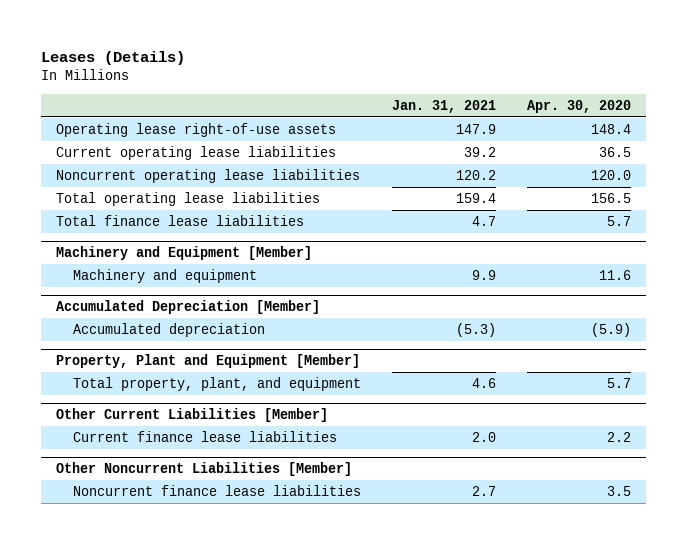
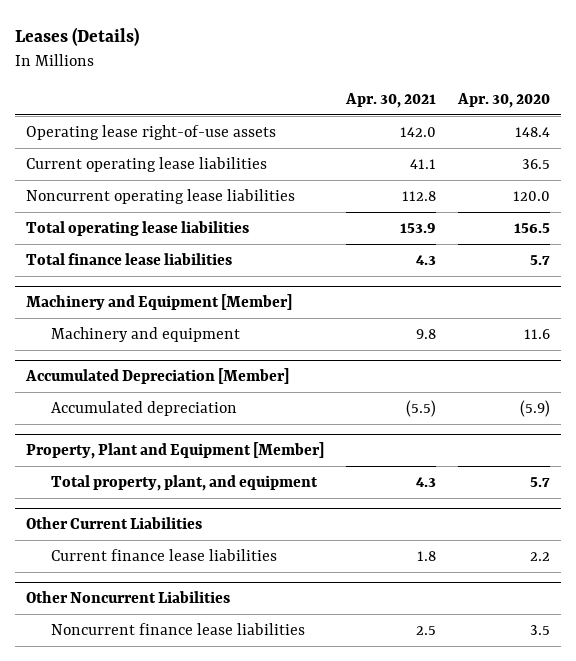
- | Jan. 31, 2021 | Apr. 30, 2020
+ | Apr. 30, 2021 | Apr. 30, 2020
- Other Current Liabilities [Member]
+ Other Current Liabilities
- Other Noncurrent Liabilities [Member]
+ Other Noncurrent Liabilities

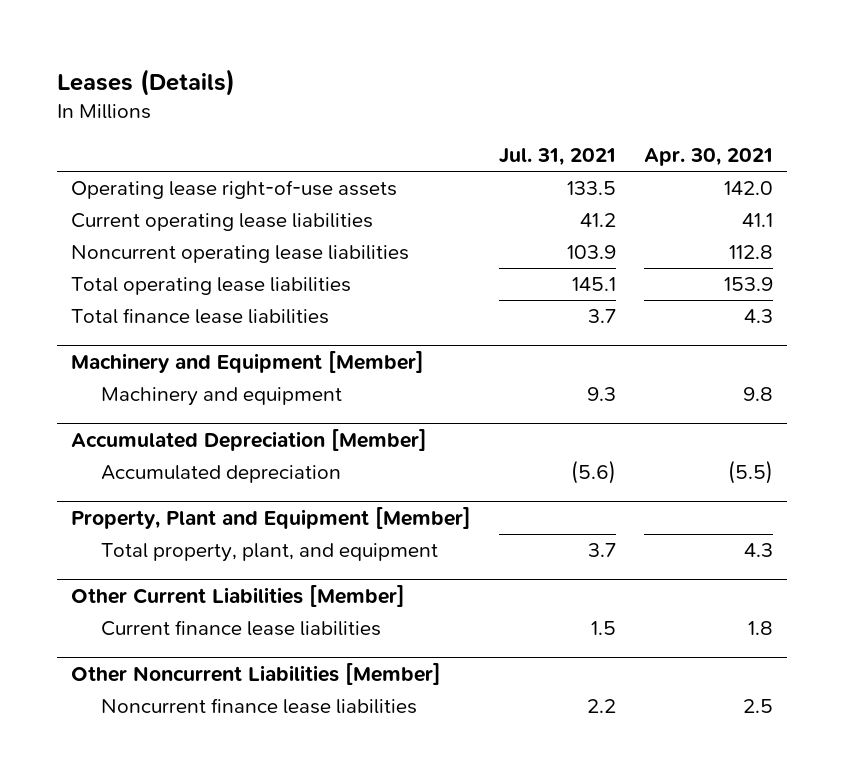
- | Apr. 30, 2021 | Apr. 30, 2020
+ | Jul. 31, 2021 | Apr. 30, 2021
- Other Current Liabilities
+ Other Current Liabilities [Member]
- Other Noncurrent Liabilities
+ Other Noncurrent Liabilities [Member]

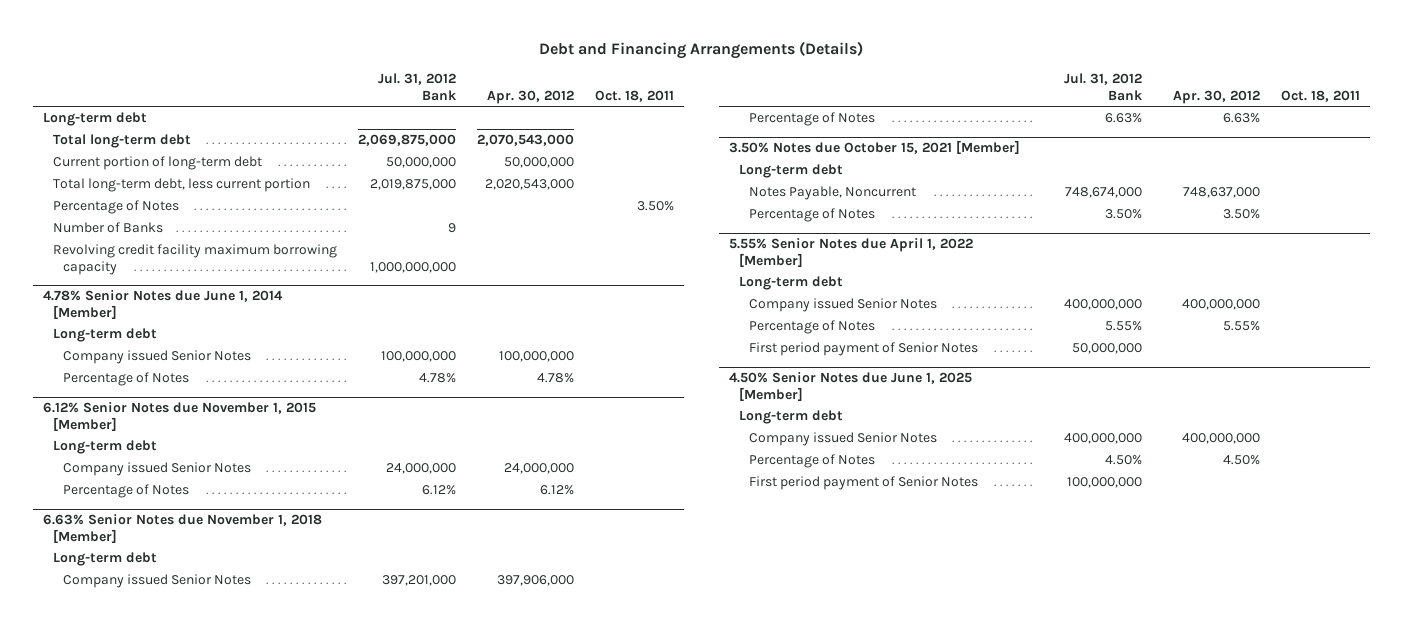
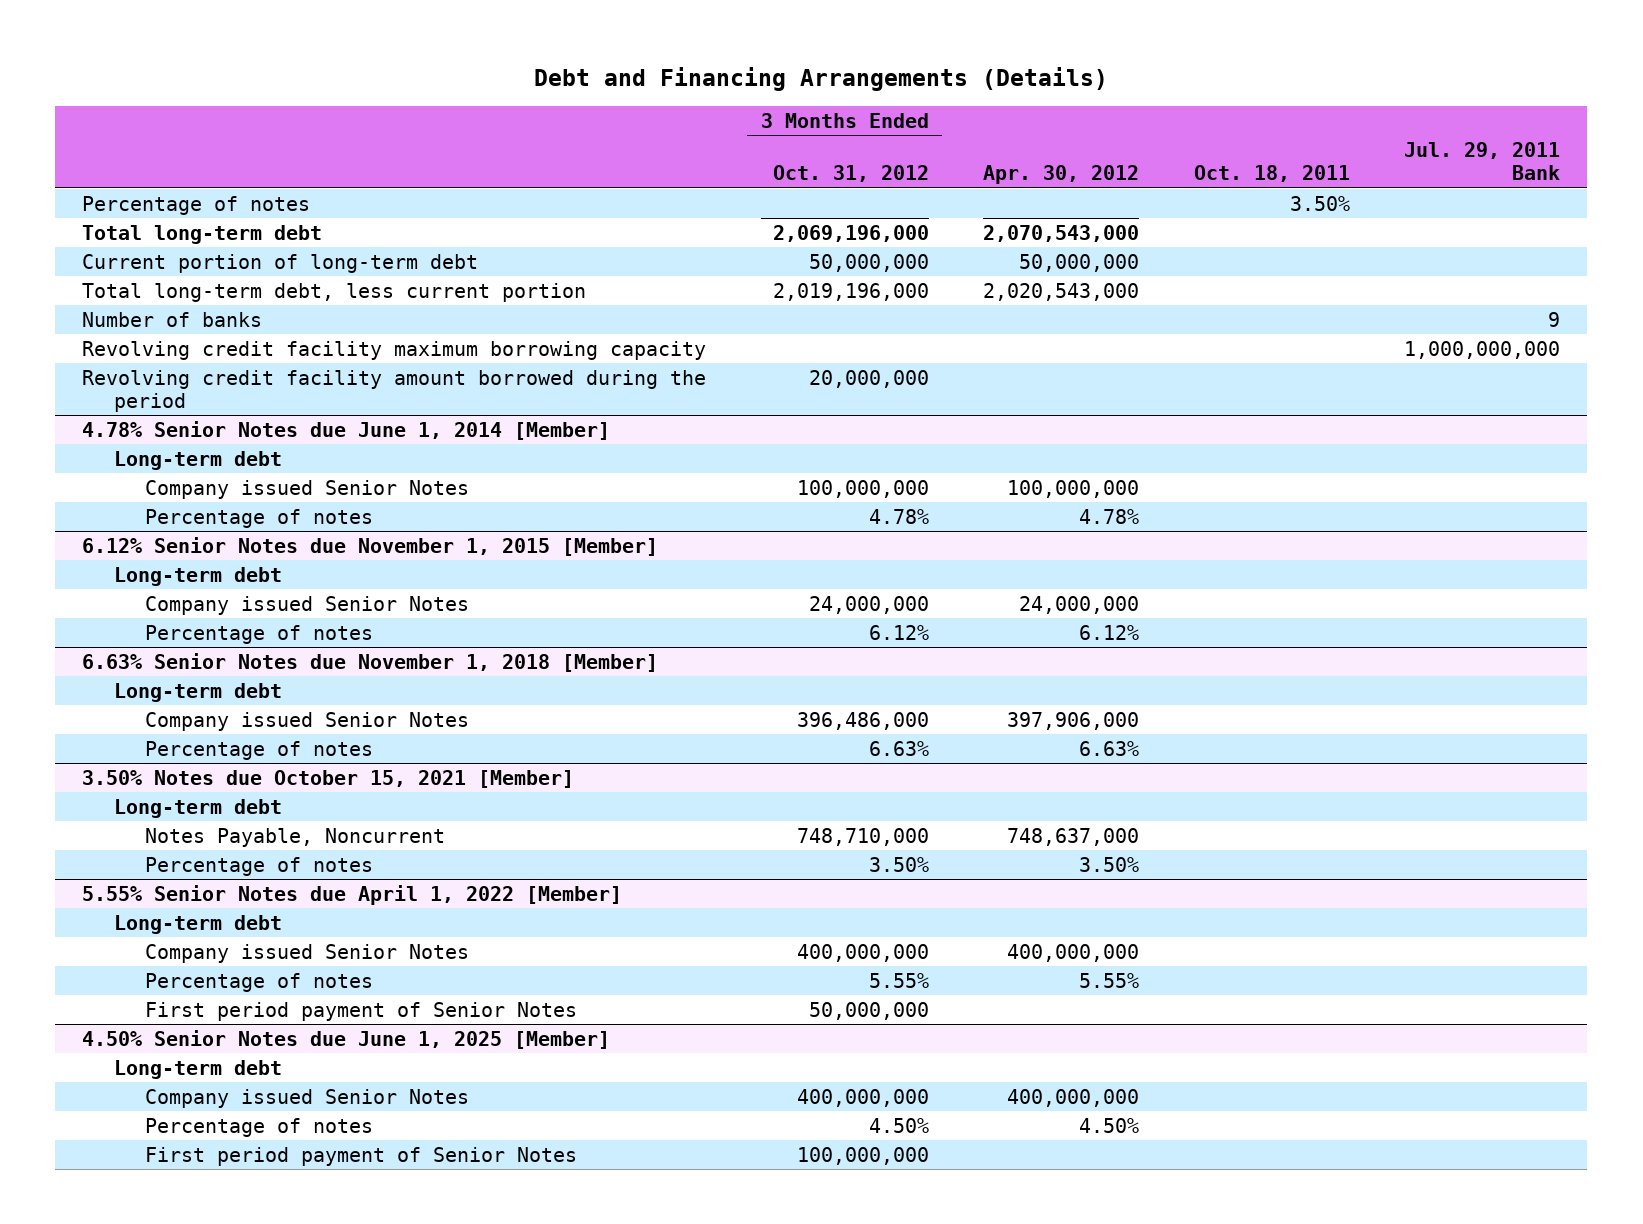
- | Jul. 31, 2012 Bank | Apr. 30, 2012 | Oct. 18, 2011
+ | 3 Months Ended Oct. 31, 2012 | Apr. 30, 2012 | Oct. 18, 2011 | Jul. 29, 2011 Bank
- Long-term debt
+ Percentage of notes | | | 3.50% |
- Percentage of Notes | | | 3.50%
- Number of Banks | 9 | |
+ Number of banks | | | | 9
+ Revolving credit facility amount borrowed during the period | 20,000,000 | | |
@ 4.78% Senior Notes due June 1, 2014 [Member]
- Percentage of Notes | 4.78% | 4.78% |
+ Percentage of notes | 4.78% | 4.78% | |
@ 6.12% Senior Notes due November 1, 2015 [Member]
- Percentage of Notes | 6.12% | 6.12% |
+ Percentage of notes | 6.12% | 6.12% | |
@ 6.63% Senior Notes due November 1, 2018 [Member]
- Percentage of Notes | 6.63% | 6.63% |
+ Percentage of notes | 6.63% | 6.63% | |
@ 3.50% Notes due October 15, 2021 [Member]
- Percentage of Notes | 3.50% | 3.50% |
+ Percentage of notes | 3.50% | 3.50% | |
@ 5.55% Senior Notes due April 1, 2022 [Member]
- Percentage of Notes | 5.55% | 5.55% |
+ Percentage of notes | 5.55% | 5.55% | |
@ 4.50% Senior Notes due June 1, 2025 [Member]
- Percentage of Notes | 4.50% | 4.50% |
+ Percentage of notes | 4.50% | 4.50% | |

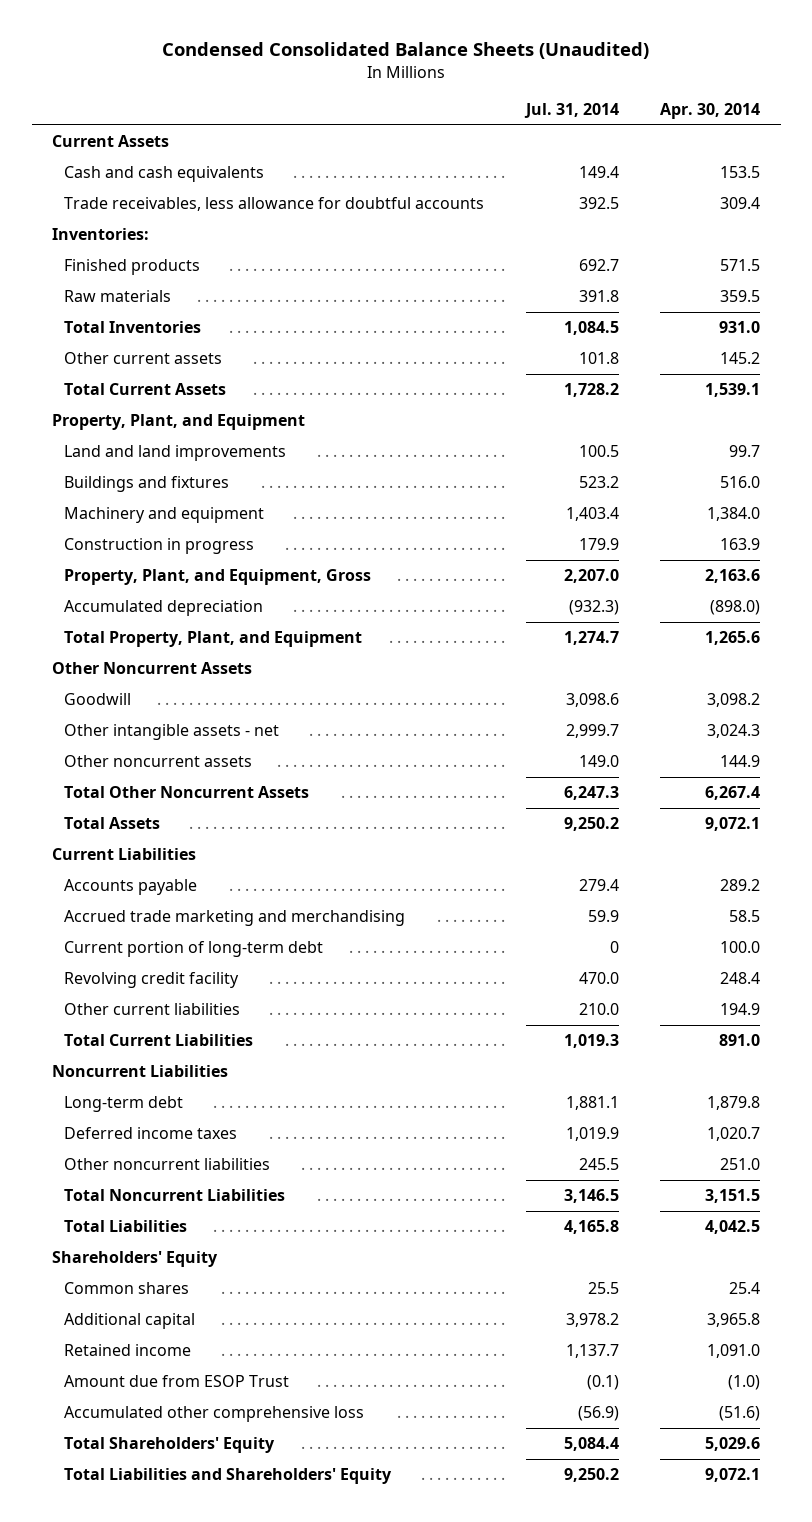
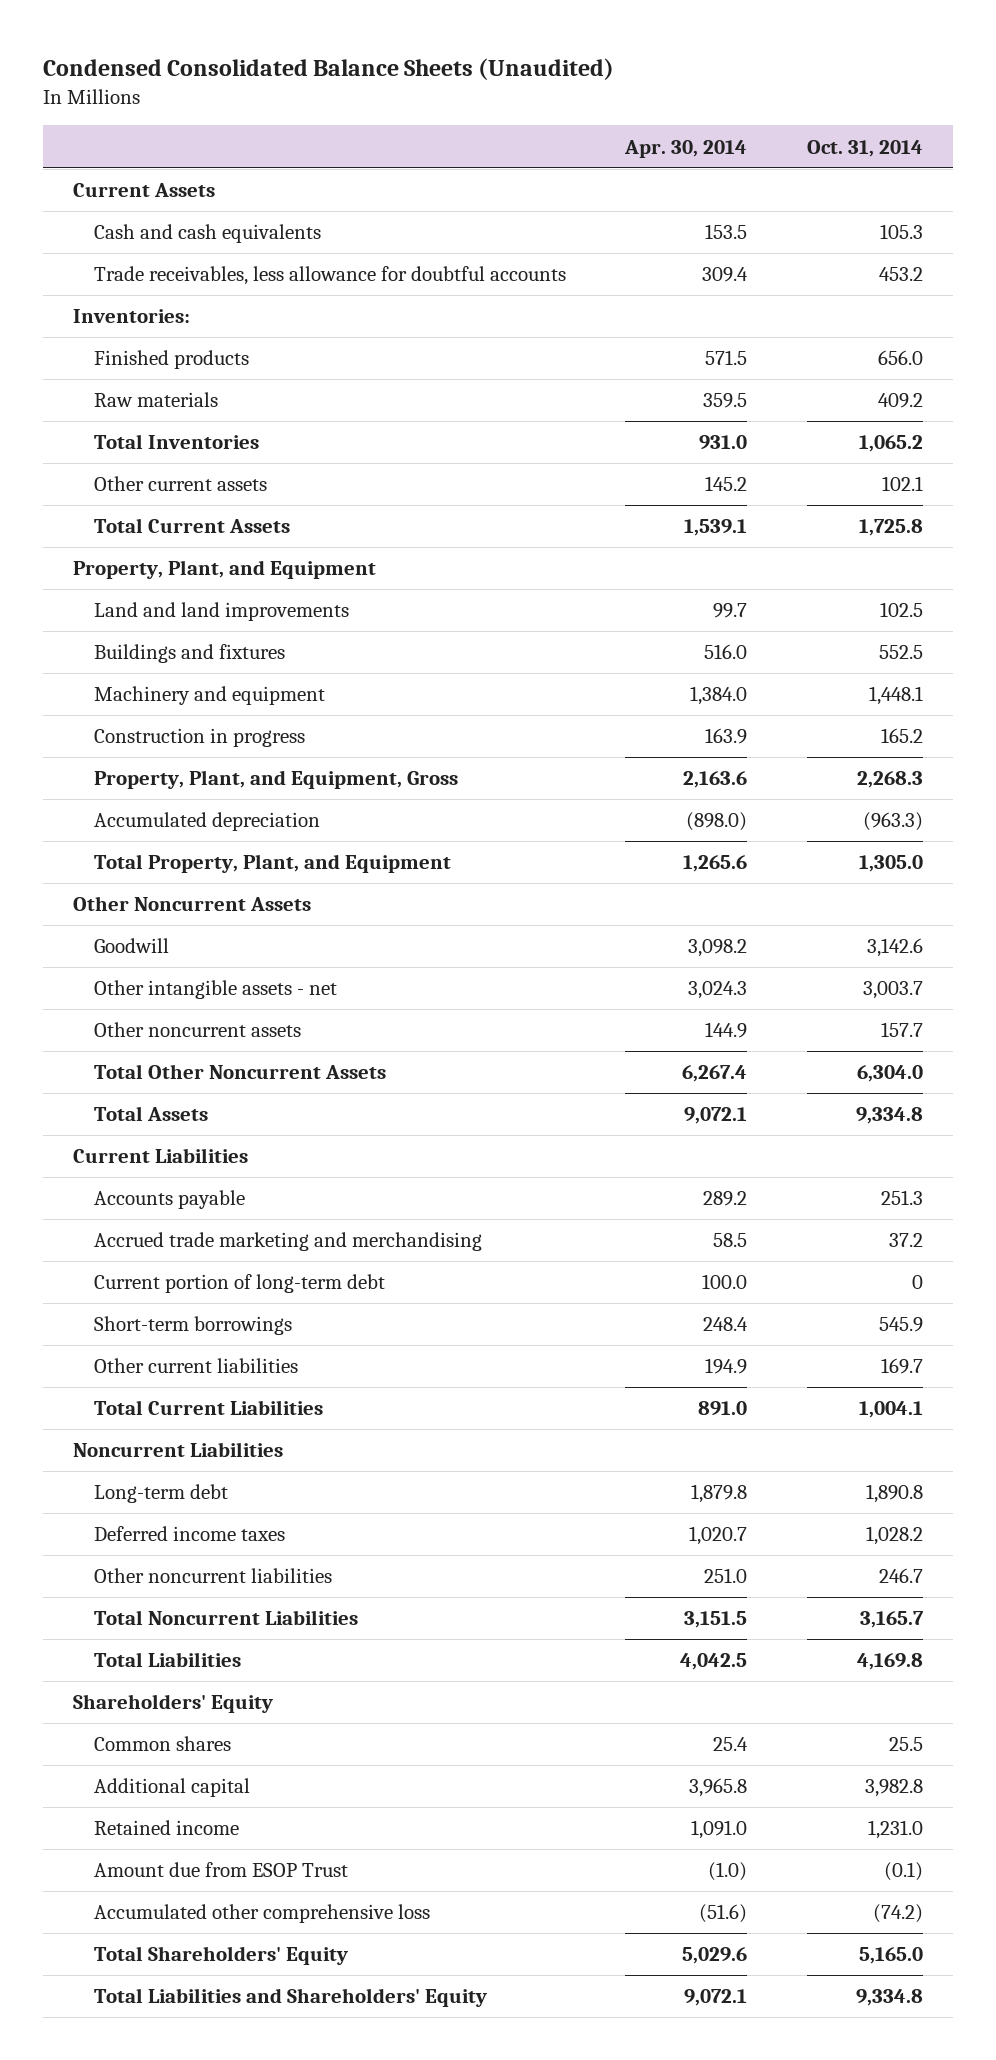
- | Jul. 31, 2014 | Apr. 30, 2014
+ | Apr. 30, 2014 | Oct. 31, 2014
- Revolving credit facility | 470.0 | 248.4
+ Short-term borrowings | 248.4 | 545.9

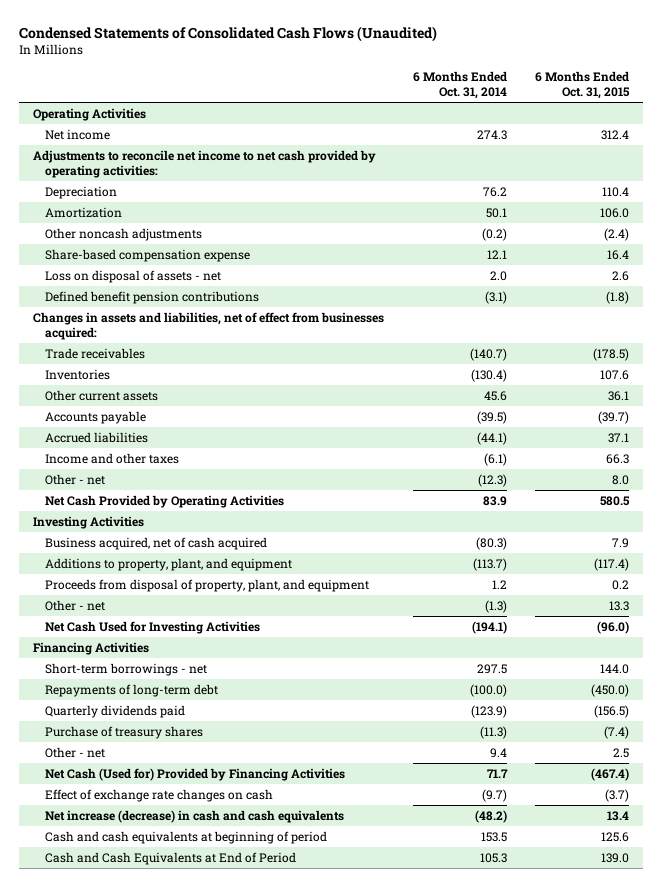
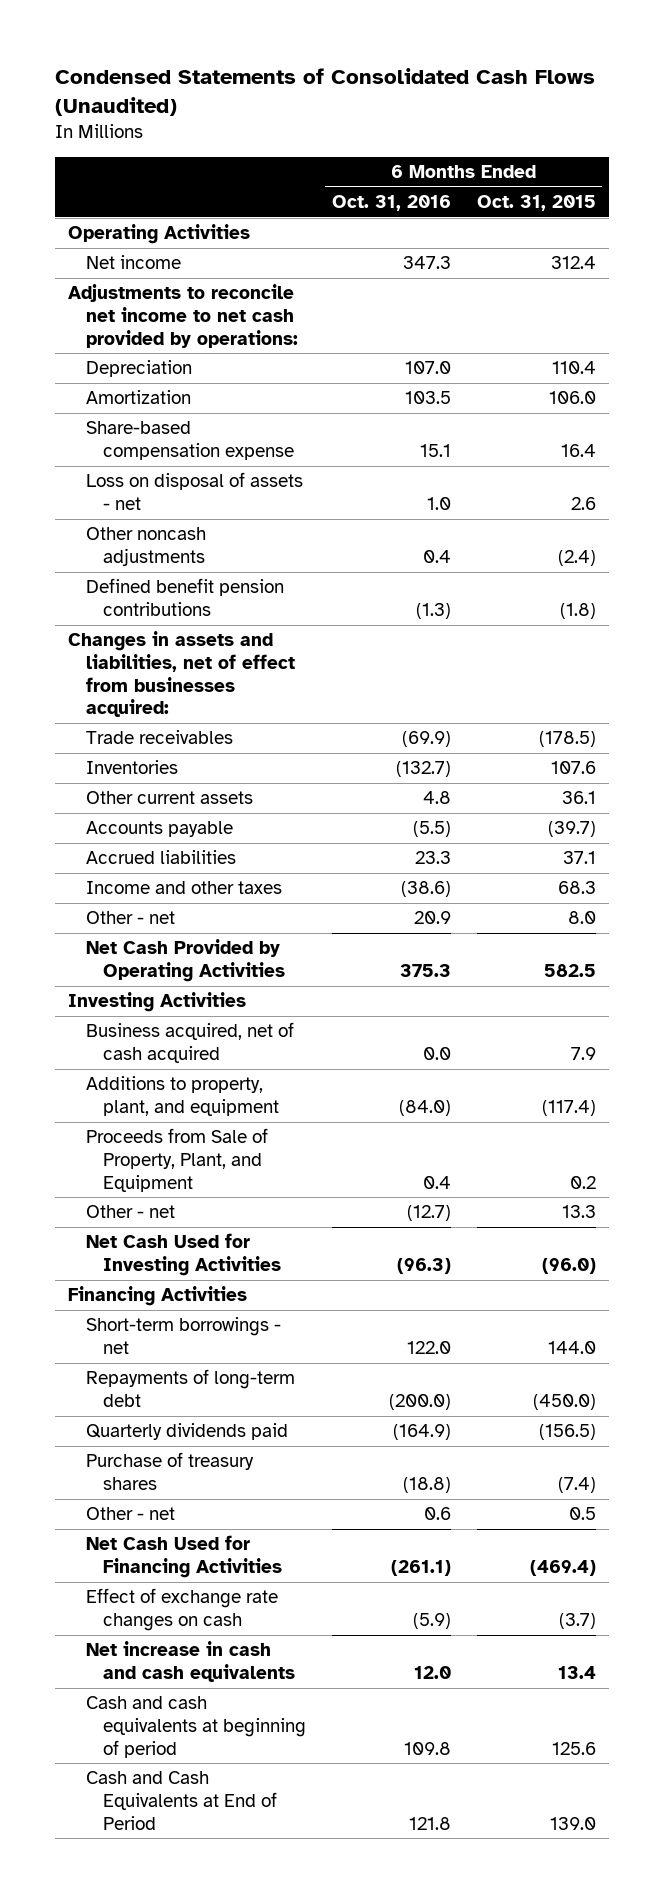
- | 6 Months Ended Oct. 31, 2014 | 6 Months Ended Oct. 31, 2015
+ | 6 Months Ended Oct. 31, 2016 | 6 Months Ended Oct. 31, 2015
- Adjustments to reconcile net income to net cash provided by operating activities:
+ Adjustments to reconcile net income to net cash provided by operations:
moved down: Other noncash adjustments | 0.4 | (2.4)
- Income and other taxes | (6.1) | 66.3
+ Income and other taxes | (38.6) | 68.3
- Net Cash Provided by Operating Activities | 83.9 | 580.5
+ Net Cash Provided by Operating Activities | 375.3 | 582.5
- Proceeds from disposal of property, plant, and equipment | 1.2 | 0.2
+ Proceeds from Sale of Property, Plant, and Equipment | 0.4 | 0.2
- Other - net | 9.4 | 2.5
- Net Cash (Used for) Provided by Financing Activities | 71.7 | (467.4)
+ Other - net | 0.6 | 0.5
+ Net Cash Used for Financing Activities | (261.1) | (469.4)
- Net increase (decrease) in cash and cash equivalents | (48.2) | 13.4
+ Net increase in cash and cash equivalents | 12.0 | 13.4

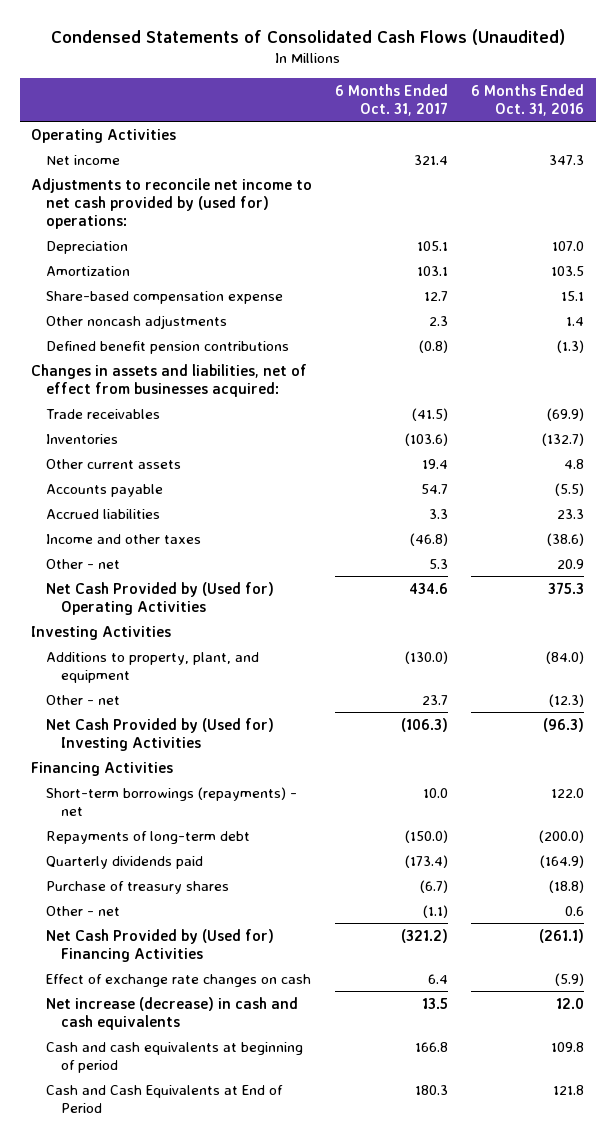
- | 6 Months Ended Oct. 31, 2016 | 6 Months Ended Oct. 31, 2015
+ | 6 Months Ended Oct. 31, 2017 | 6 Months Ended Oct. 31, 2016
- Adjustments to reconcile net income to net cash provided by operations:
+ Adjustments to reconcile net income to net cash provided by (used for) operations:
- Loss on disposal of assets - net | 1.0 | 2.6
- Other noncash adjustments | 0.4 | (2.4)
+ Other noncash adjustments | 2.3 | 1.4
- Net Cash Provided by Operating Activities | 375.3 | 582.5
+ Net Cash Provided by (Used for) Operating Activities | 434.6 | 375.3
- Business acquired, net of cash acquired | 0.0 | 7.9
- Proceeds from Sale of Property, Plant, and Equipment | 0.4 | 0.2
- Other - net | (12.7) | 13.3
- Net Cash Used for Investing Activities | (96.3) | (96.0)
+ Other - net | 23.7 | (12.3)
+ Net Cash Provided by (Used for) Investing Activities | (106.3) | (96.3)
- Short-term borrowings - net | 122.0 | 144.0
+ Short-term borrowings (repayments) - net | 10.0 | 122.0
- Net Cash Used for Financing Activities | (261.1) | (469.4)
+ Net Cash Provided by (Used for) Financing Activities | (321.2) | (261.1)
- Net increase in cash and cash equivalents | 12.0 | 13.4
+ Net increase (decrease) in cash and cash equivalents | 13.5 | 12.0

